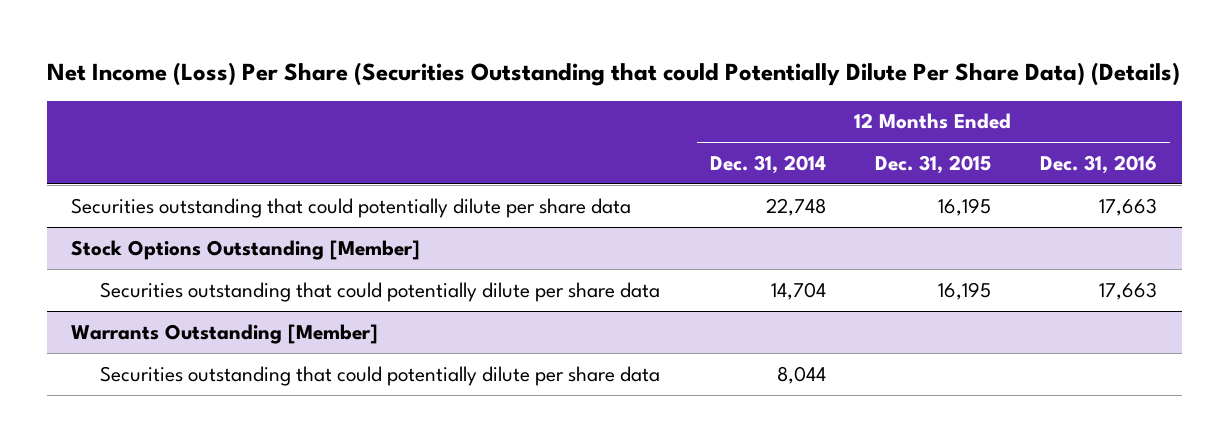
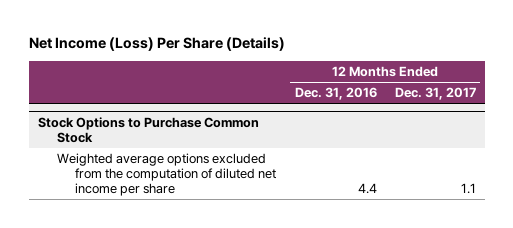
- Net Income (Loss) Per Share (Securities Outstanding that could Potentially Dilute Per Share Data) (Details)
+ Net Income (Loss) Per Share (Details)
- | 12 Months Ended Dec. 31, 2014 | 12 Months Ended Dec. 31, 2015 | 12 Months Ended Dec. 31, 2016
+ | 12 Months Ended Dec. 31, 2016 | 12 Months Ended Dec. 31, 2017
- Securities outstanding that could potentially dilute per share data | 22,748 | 16,195 | 17,663
- Stock Options Outstanding [Member]
- Securities outstanding that could potentially dilute per share data | 14,704 | 16,195 | 17,663
- Warrants Outstanding [Member]
- Securities outstanding that could potentially dilute per share data | 8,044 | |
+ Stock Options to Purchase Common Stock
+ Weighted average options excluded from the computation of diluted net income per share | 4.4 | 1.1

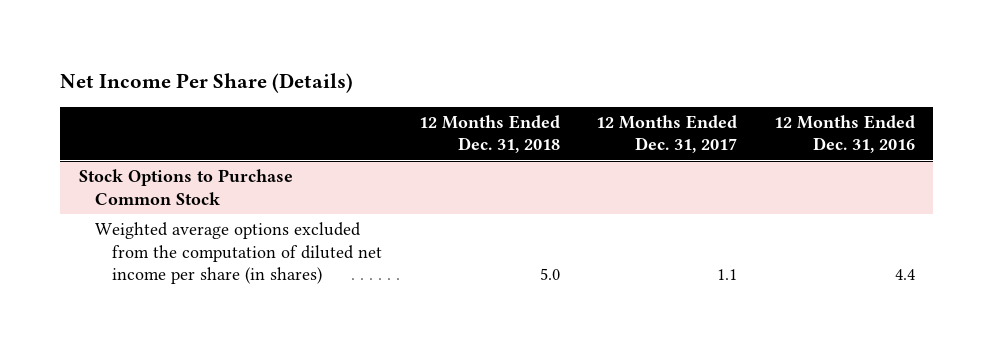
- Net Income (Loss) Per Share (Details)
+ Net Income Per Share (Details)
- | 12 Months Ended Dec. 31, 2016 | 12 Months Ended Dec. 31, 2017
+ | 12 Months Ended Dec. 31, 2018 | 12 Months Ended Dec. 31, 2017 | 12 Months Ended Dec. 31, 2016
@ Stock Options to Purchase Common Stock
- Weighted average options excluded from the computation of diluted net income per share | 4.4 | 1.1
+ Weighted average options excluded from the computation of diluted net income per share (in shares) | 5.0 | 1.1 | 4.4

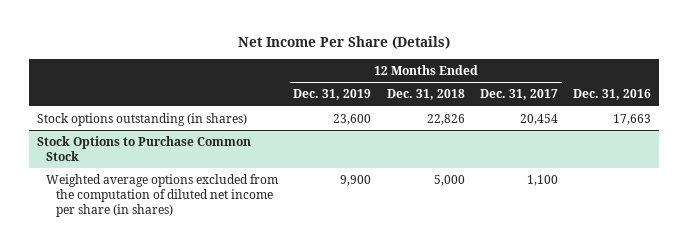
- | 12 Months Ended Dec. 31, 2018 | 12 Months Ended Dec. 31, 2017 | 12 Months Ended Dec. 31, 2016
+ | 12 Months Ended Dec. 31, 2019 | 12 Months Ended Dec. 31, 2018 | 12 Months Ended Dec. 31, 2017 | Dec. 31, 2016
+ Stock options outstanding (in shares) | 23,600 | 22,826 | 20,454 | 17,663
@ Stock Options to Purchase Common Stock
- Weighted average options excluded from the computation of diluted net income per share (in shares) | 5.0 | 1.1 | 4.4
+ Weighted average options excluded from the computation of diluted net income per share (in shares) | 9,900 | 5,000 | 1,100 |

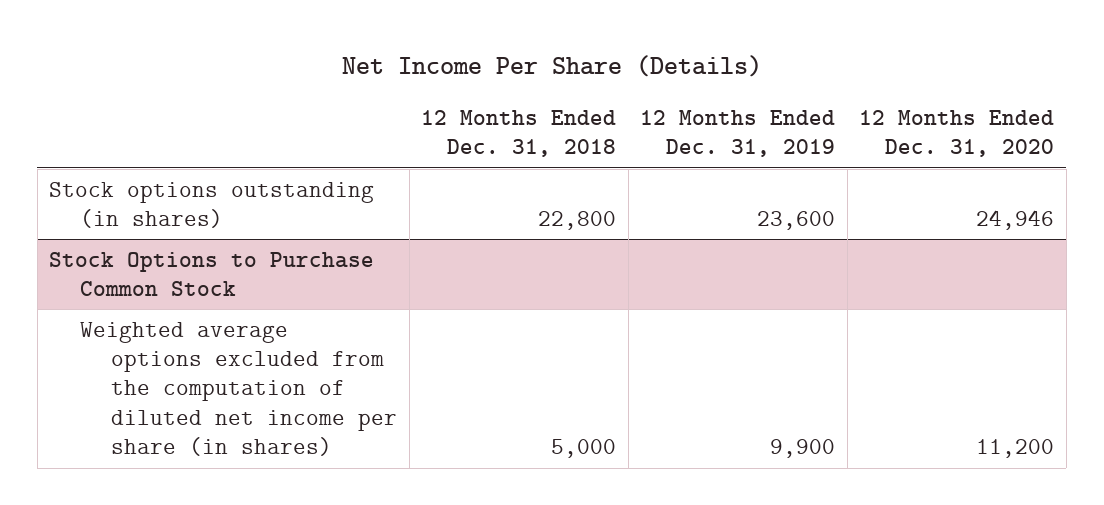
- | 12 Months Ended Dec. 31, 2019 | 12 Months Ended Dec. 31, 2018 | 12 Months Ended Dec. 31, 2017 | Dec. 31, 2016
+ | 12 Months Ended Dec. 31, 2018 | 12 Months Ended Dec. 31, 2019 | 12 Months Ended Dec. 31, 2020
- Stock options outstanding (in shares) | 23,600 | 22,826 | 20,454 | 17,663
+ Stock options outstanding (in shares) | 22,800 | 23,600 | 24,946

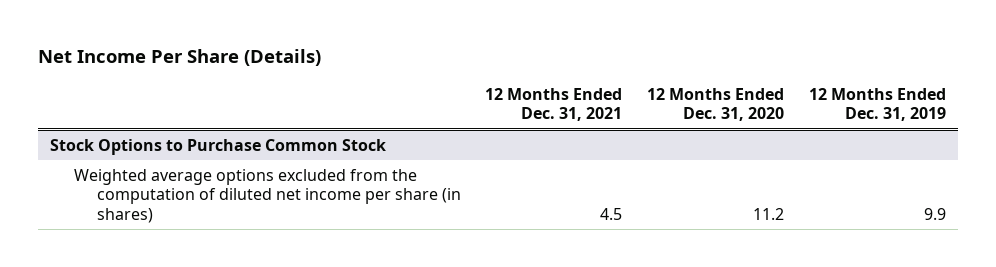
- | 12 Months Ended Dec. 31, 2018 | 12 Months Ended Dec. 31, 2019 | 12 Months Ended Dec. 31, 2020
+ | 12 Months Ended Dec. 31, 2021 | 12 Months Ended Dec. 31, 2020 | 12 Months Ended Dec. 31, 2019
- Stock options outstanding (in shares) | 22,800 | 23,600 | 24,946
@ Stock Options to Purchase Common Stock
- Weighted average options excluded from the computation of diluted net income per share (in shares) | 5,000 | 9,900 | 11,200
+ Weighted average options excluded from the computation of diluted net income per share (in shares) | 4.5 | 11.2 | 9.9

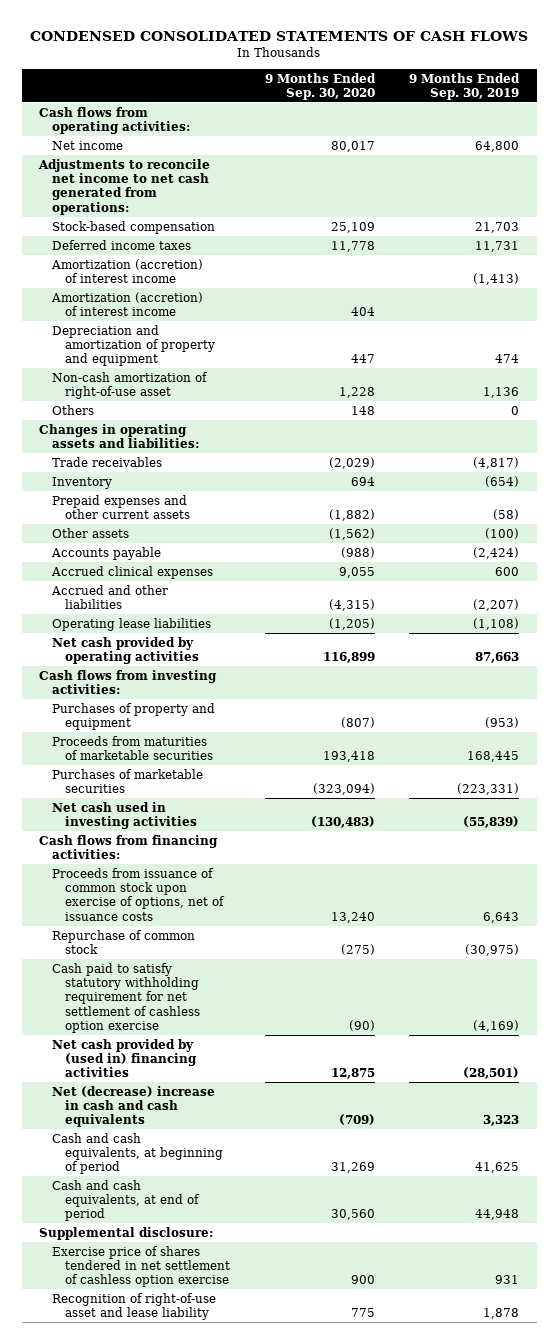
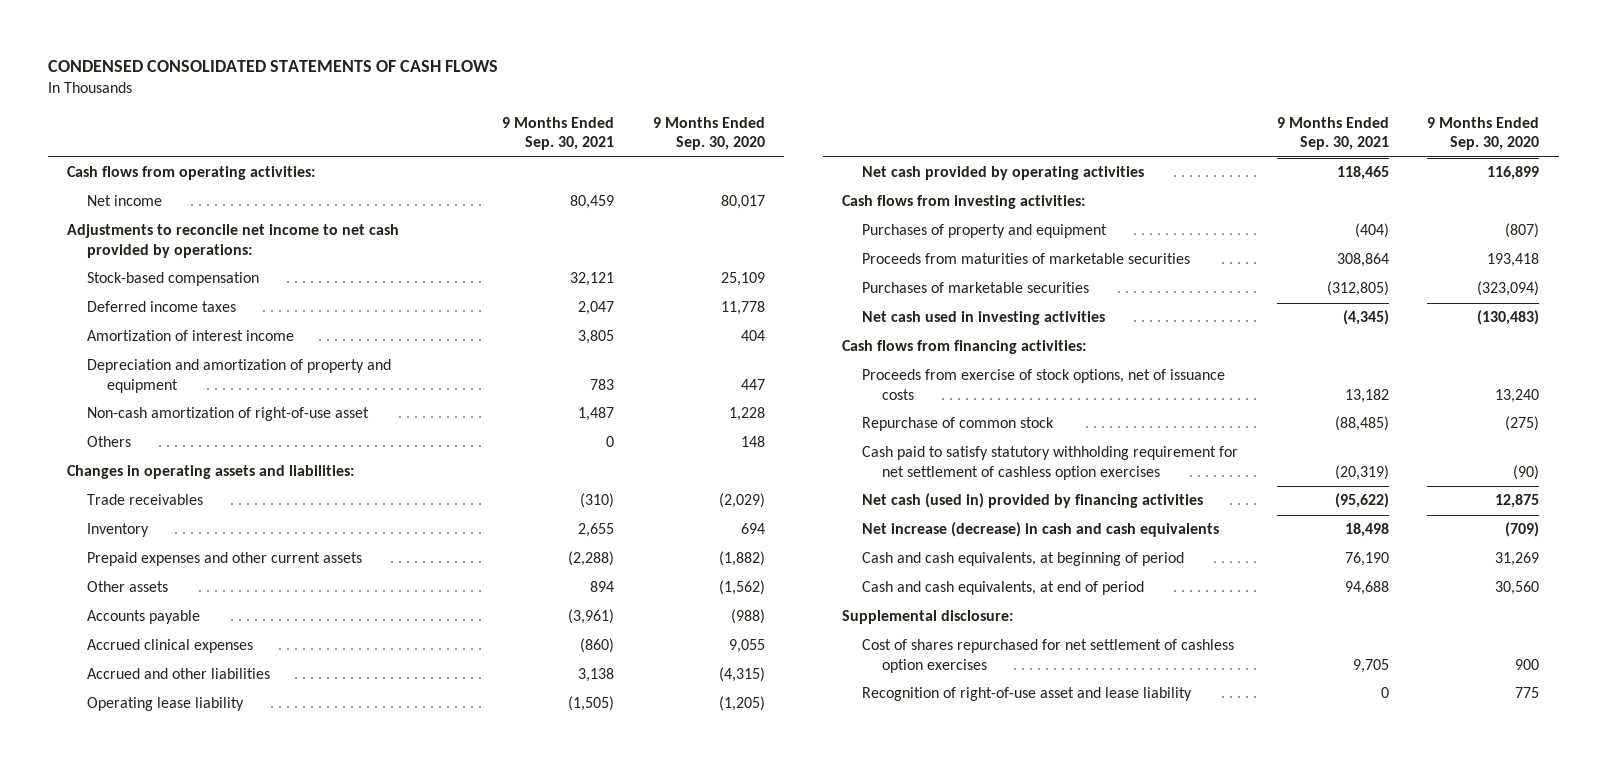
- | 9 Months Ended Sep. 30, 2020 | 9 Months Ended Sep. 30, 2019
+ | 9 Months Ended Sep. 30, 2021 | 9 Months Ended Sep. 30, 2020
- Adjustments to reconcile net income to net cash generated from operations:
+ Adjustments to reconcile net income to net cash provided by operations:
- Amortization (accretion) of interest income | | (1,413)
- Amortization (accretion) of interest income | 404 |
+ Amortization of interest income | 3,805 | 404
- Operating lease liabilities | (1,205) | (1,108)
+ Operating lease liability | (1,505) | (1,205)
- Proceeds from issuance of common stock upon exercise of options, net of issuance costs | 13,240 | 6,643
+ Proceeds from exercise of stock options, net of issuance costs | 13,182 | 13,240
- Cash paid to satisfy statutory withholding requirement for net settlement of cashless option exercise | (90) | (4,169)
- Net cash provided by (used in) financing activities | 12,875 | (28,501)
- Net (decrease) increase in cash and cash equivalents | (709) | 3,323
+ Cash paid to satisfy statutory withholding requirement for net settlement of cashless option exercises | (20,319) | (90)
+ Net cash (used in) provided by financing activities | (95,622) | 12,875
+ Net increase (decrease) in cash and cash equivalents | 18,498 | (709)
- Exercise price of shares tendered in net settlement of cashless option exercise | 900 | 931
+ Cost of shares repurchased for net settlement of cashless option exercises | 9,705 | 900

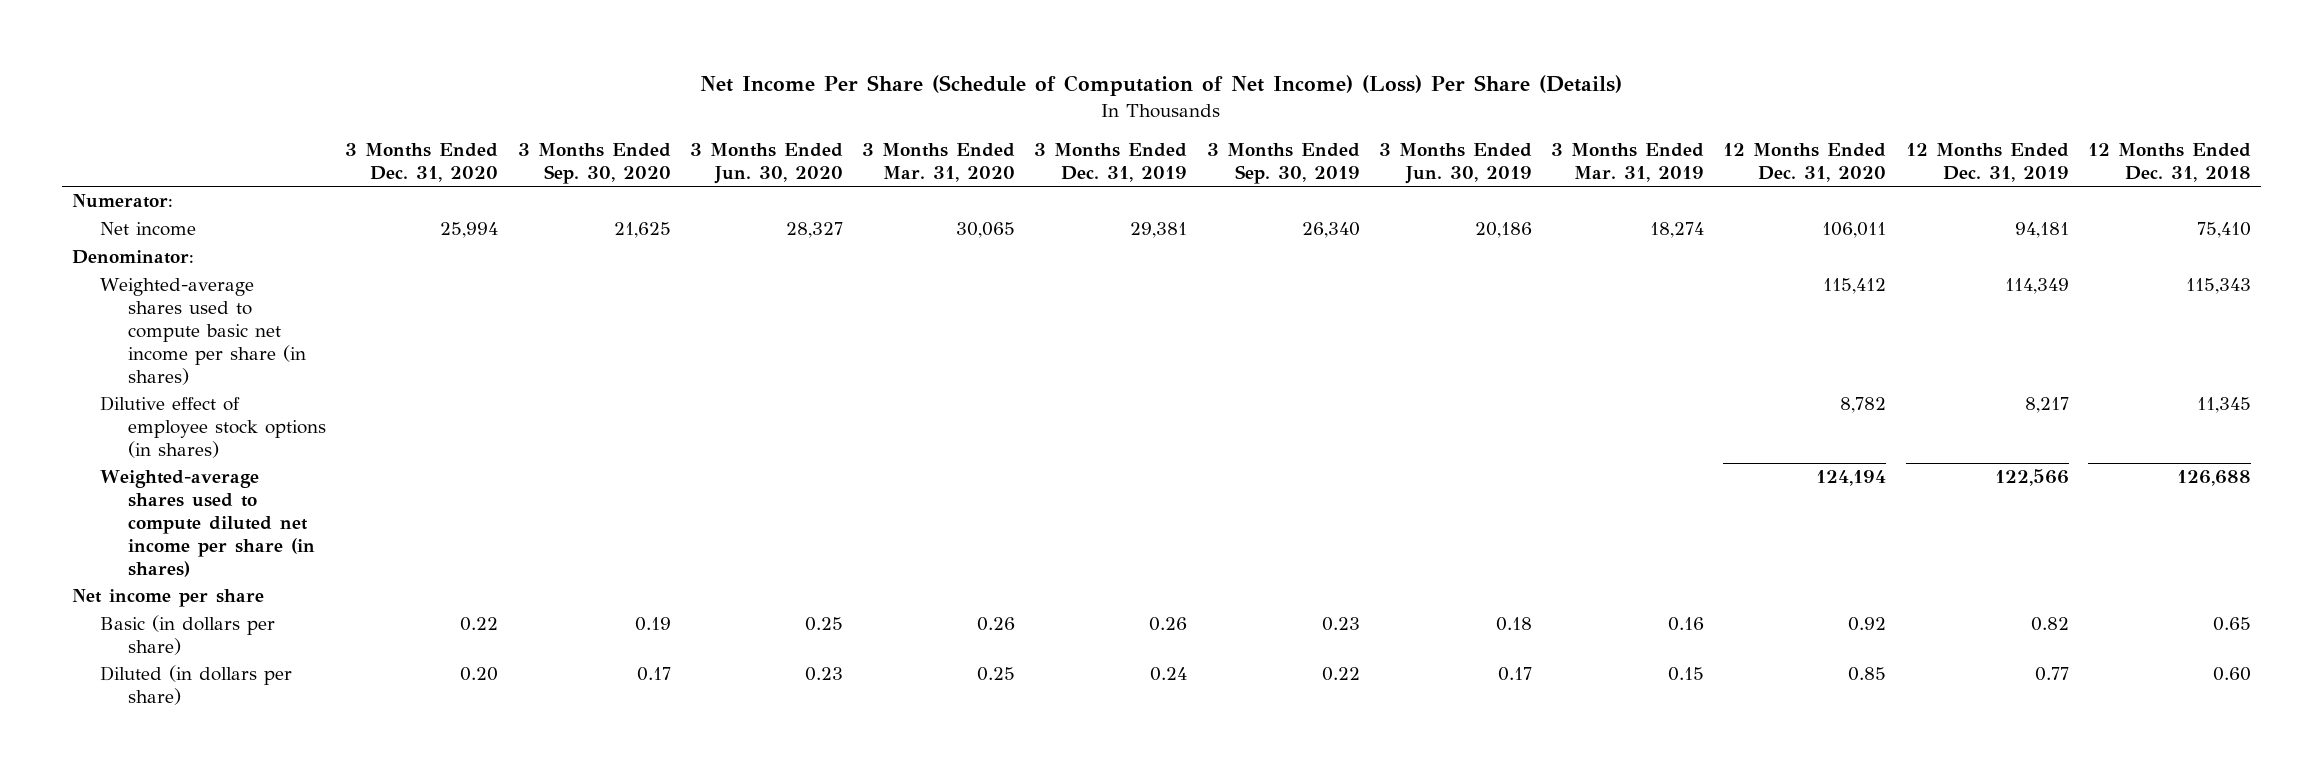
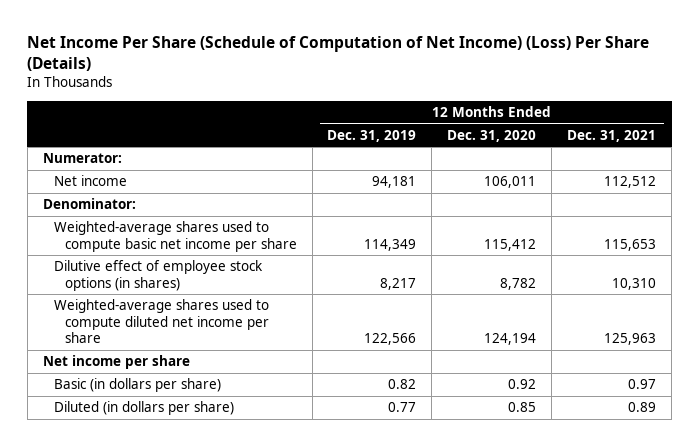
- | 3 Months Ended Dec. 31, 2020 | 3 Months Ended Sep. 30, 2020 | 3 Months Ended Jun. 30, 2020 | 3 Months Ended Mar. 31, 2020 | 3 Months Ended Dec. 31, 2019 | 3 Months Ended Sep. 30, 2019 | 3 Months Ended Jun. 30, 2019 | 3 Months Ended Mar. 31, 2019 | 12 Months Ended Dec. 31, 2020 | 12 Months Ended Dec. 31, 2019 | 12 Months Ended Dec. 31, 2018
+ | 12 Months Ended Dec. 31, 2019 | 12 Months Ended Dec. 31, 2020 | 12 Months Ended Dec. 31, 2021
- Weighted-average shares used to compute basic net income per share (in shares) | | | | | | | | | 115,412 | 114,349 | 115,343
+ Weighted-average shares used to compute basic net income per share | 114,349 | 115,412 | 115,653
- Weighted-average shares used to compute diluted net income per share (in shares) | | | | | | | | | 124,194 | 122,566 | 126,688
+ Weighted-average shares used to compute diluted net income per share | 122,566 | 124,194 | 125,963

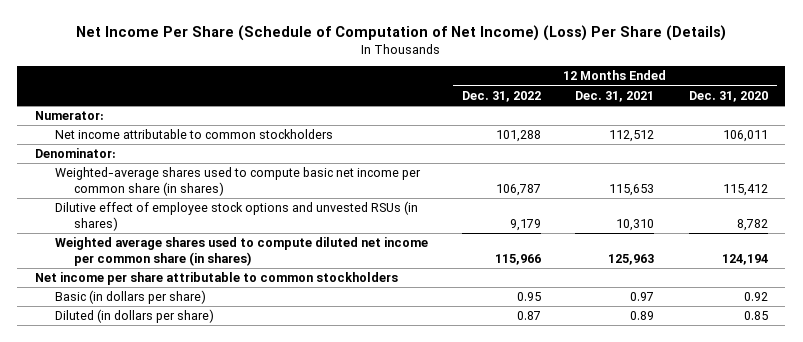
- | 12 Months Ended Dec. 31, 2019 | 12 Months Ended Dec. 31, 2020 | 12 Months Ended Dec. 31, 2021
+ | 12 Months Ended Dec. 31, 2022 | 12 Months Ended Dec. 31, 2021 | 12 Months Ended Dec. 31, 2020
- Net income | 94,181 | 106,011 | 112,512
+ Net income attributable to common stockholders | 101,288 | 112,512 | 106,011
- Weighted-average shares used to compute basic net income per share | 114,349 | 115,412 | 115,653
- Dilutive effect of employee stock options (in shares) | 8,217 | 8,782 | 10,310
- Weighted-average shares used to compute diluted net income per share | 122,566 | 124,194 | 125,963
- Net income per share
+ Weighted-average shares used to compute basic net income per common share (in shares) | 106,787 | 115,653 | 115,412
+ Dilutive effect of employee stock options and unvested RSUs (in shares) | 9,179 | 10,310 | 8,782
+ Weighted average shares used to compute diluted net income per common share (in shares) | 115,966 | 125,963 | 124,194
+ Net income per share attributable to common stockholders

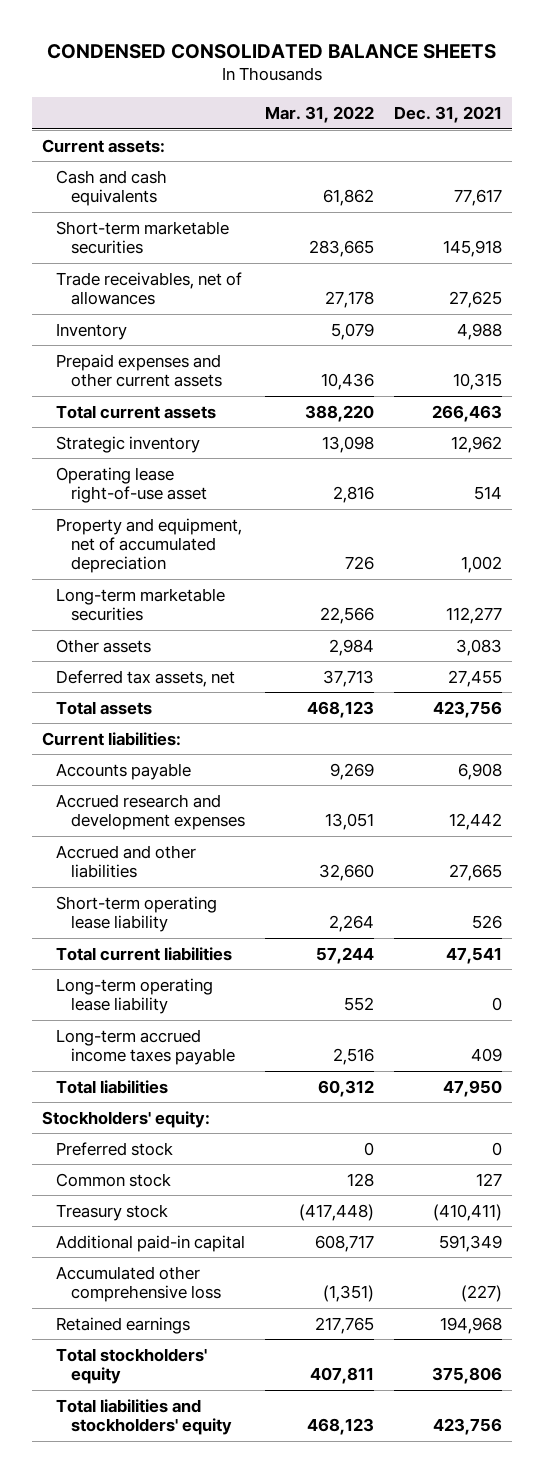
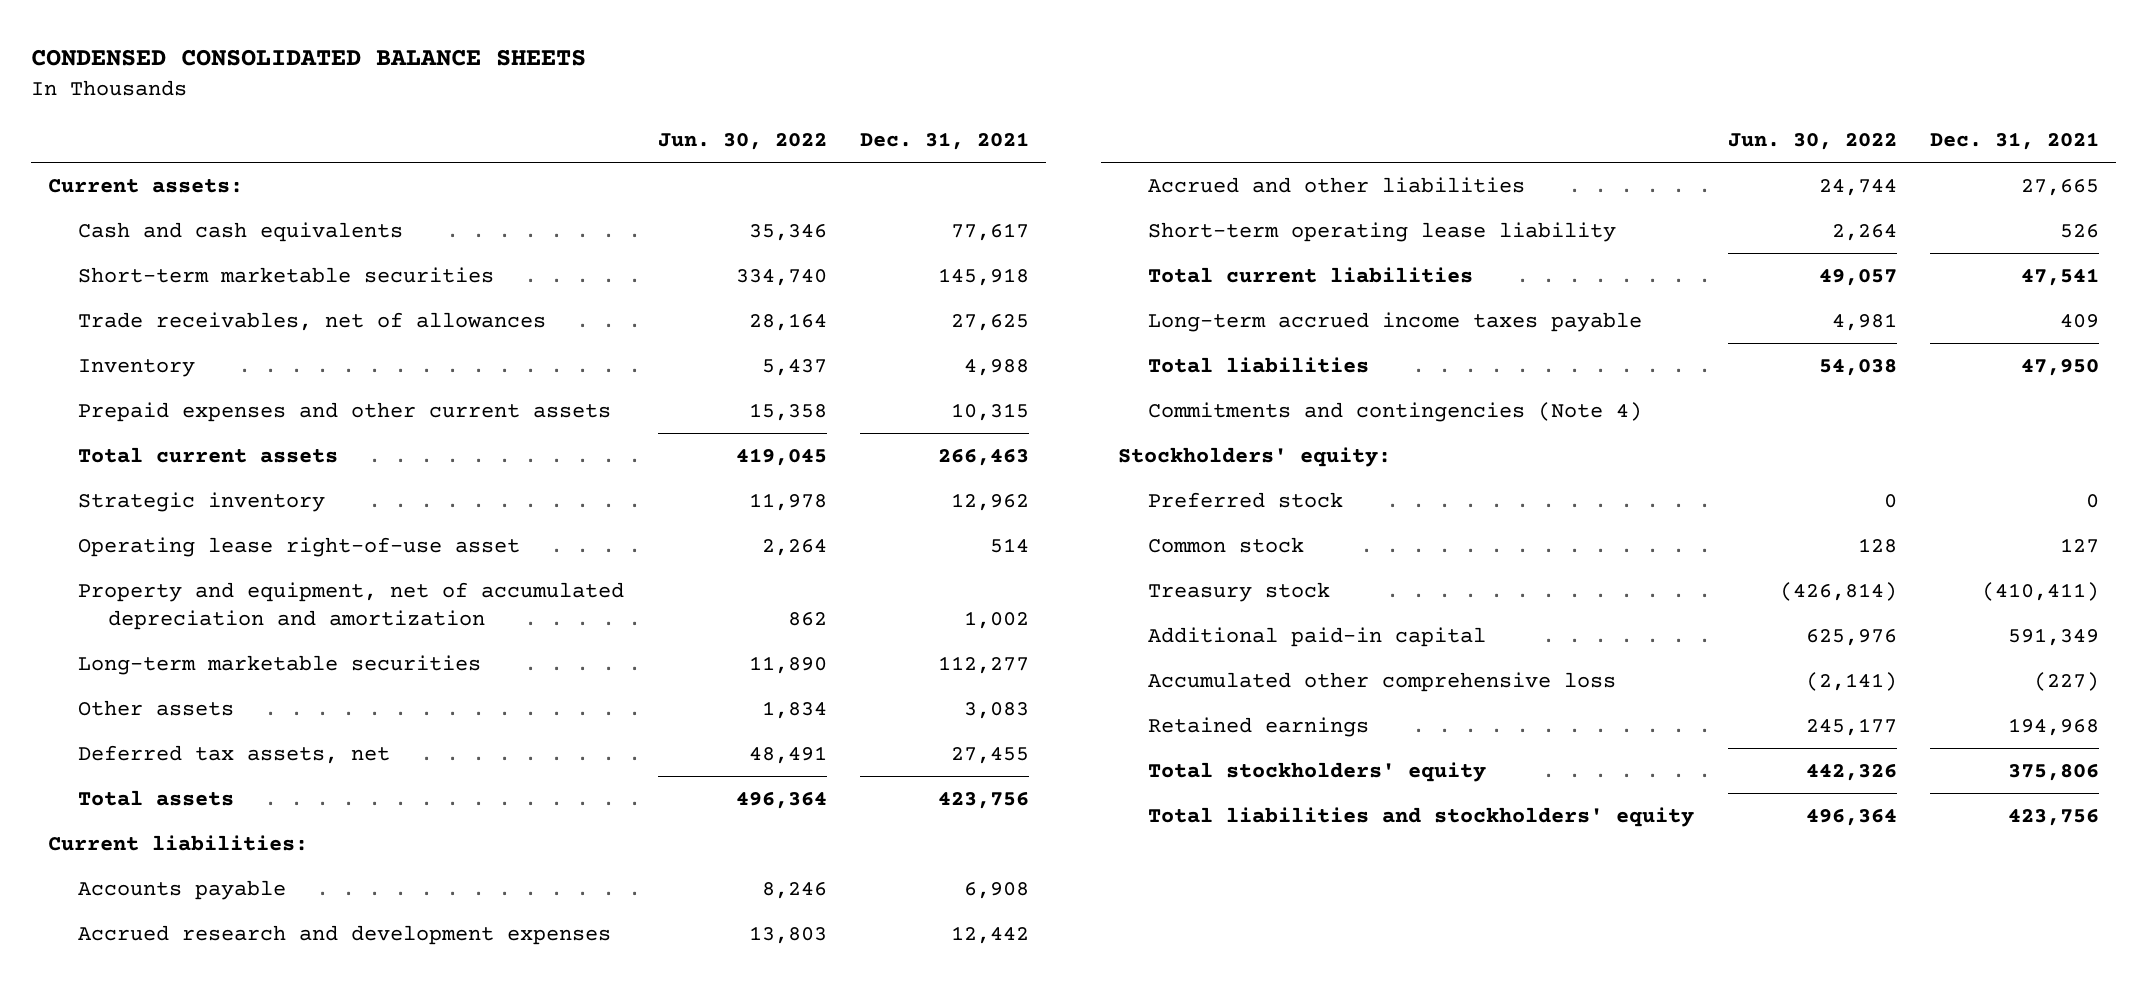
- | Mar. 31, 2022 | Dec. 31, 2021
+ | Jun. 30, 2022 | Dec. 31, 2021
- Property and equipment, net of accumulated depreciation | 726 | 1,002
+ Property and equipment, net of accumulated depreciation and amortization | 862 | 1,002
- Long-term operating lease liability | 552 | 0
+ Commitments and contingencies (Note 4)

